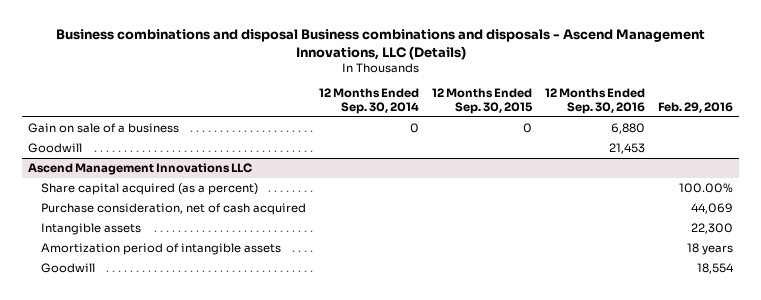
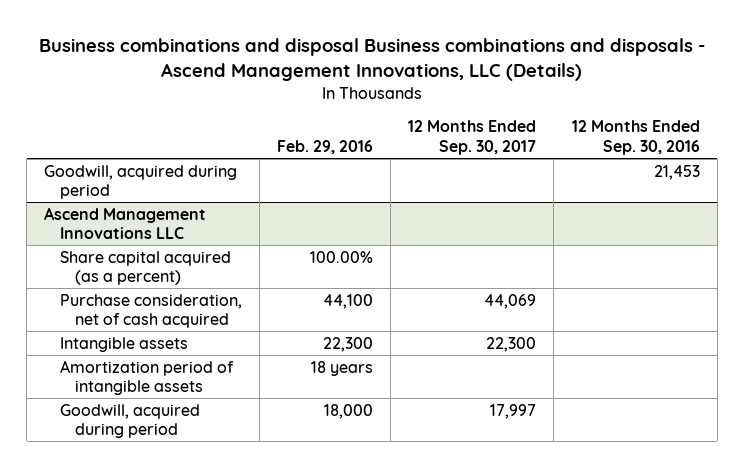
- | 12 Months Ended Sep. 30, 2014 | 12 Months Ended Sep. 30, 2015 | 12 Months Ended Sep. 30, 2016 | Feb. 29, 2016
+ | Feb. 29, 2016 | 12 Months Ended Sep. 30, 2017 | 12 Months Ended Sep. 30, 2016
- Gain on sale of a business | 0 | 0 | 6,880 |
- Goodwill | | | 21,453 |
+ Goodwill, acquired during period | | | 21,453
@ Ascend Management Innovations LLC
- Purchase consideration, net of cash acquired | | | | 44,069
+ Purchase consideration, net of cash acquired | 44,100 | 44,069 |
- Goodwill | | | | 18,554
+ Goodwill, acquired during period | 18,000 | 17,997 |

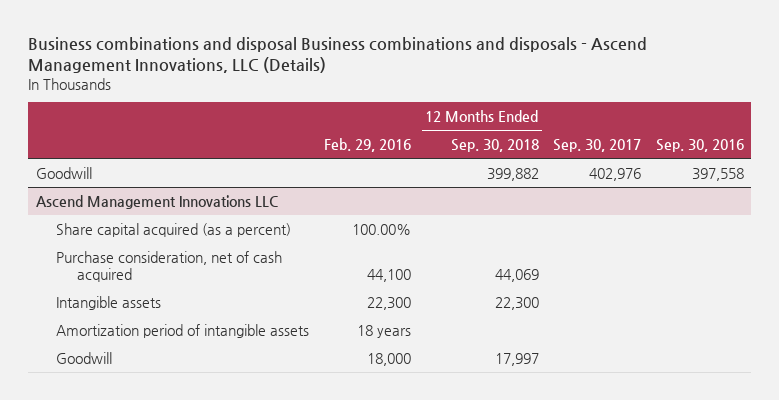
- | Feb. 29, 2016 | 12 Months Ended Sep. 30, 2017 | 12 Months Ended Sep. 30, 2016
+ | Feb. 29, 2016 | 12 Months Ended Sep. 30, 2018 | Sep. 30, 2017 | Sep. 30, 2016
- Goodwill, acquired during period | | | 21,453
+ Goodwill | | 399,882 | 402,976 | 397,558
@ Ascend Management Innovations LLC
- Goodwill, acquired during period | 18,000 | 17,997 |
+ Goodwill | 18,000 | 17,997 | |

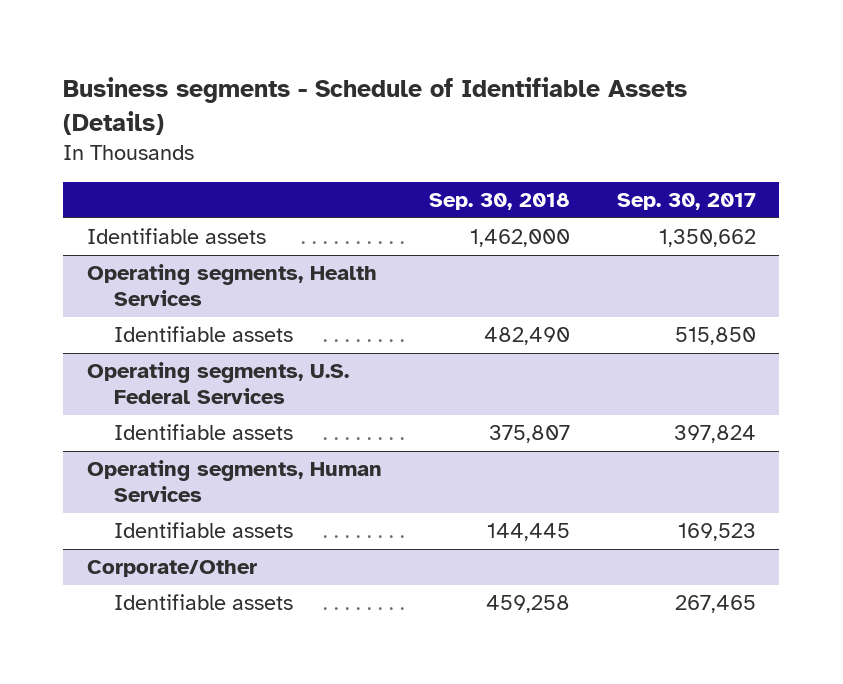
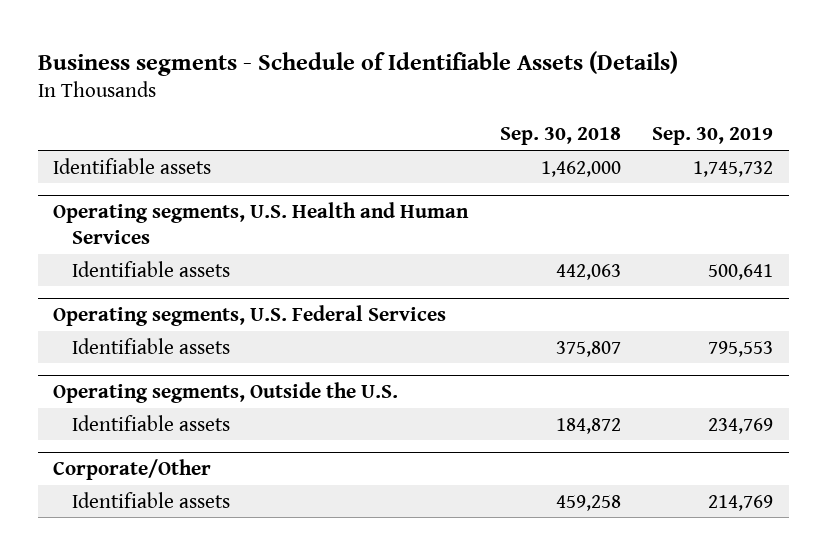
- | Sep. 30, 2018 | Sep. 30, 2017
+ | Sep. 30, 2018 | Sep. 30, 2019
- Operating segments, Health Services
- Identifiable assets | 482,490 | 515,850
+ Operating segments, U.S. Health and Human Services
+ Identifiable assets | 442,063 | 500,641
- Operating segments, Human Services
- Identifiable assets | 144,445 | 169,523
+ Operating segments, Outside the U.S.
+ Identifiable assets | 184,872 | 234,769

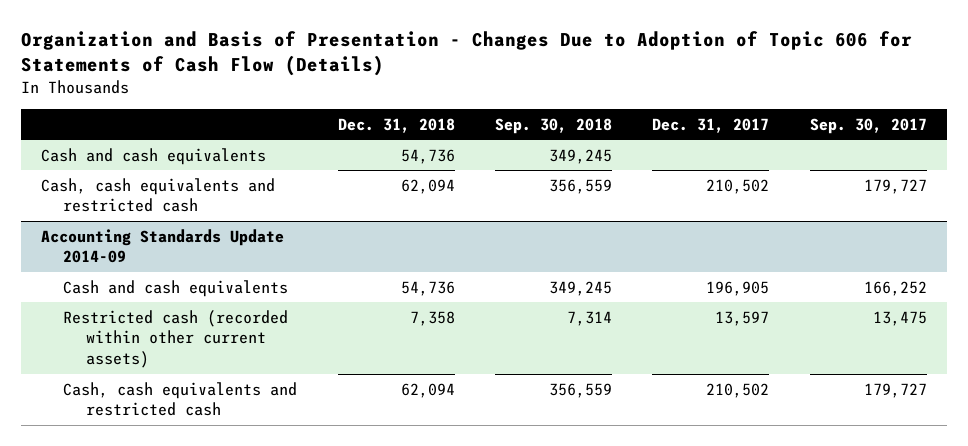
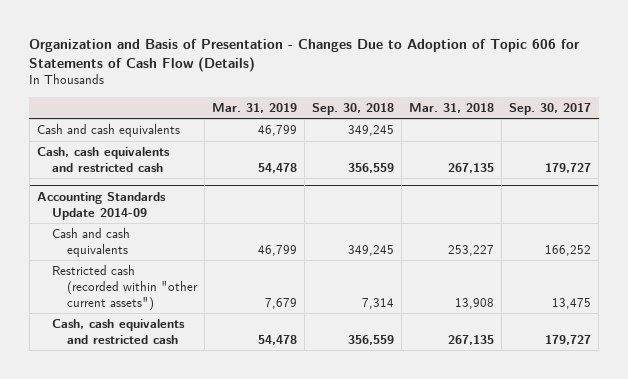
- | Dec. 31, 2018 | Sep. 30, 2018 | Dec. 31, 2017 | Sep. 30, 2017
+ | Mar. 31, 2019 | Sep. 30, 2018 | Mar. 31, 2018 | Sep. 30, 2017
@ Accounting Standards Update 2014-09
- Restricted cash (recorded within other current assets) | 7,358 | 7,314 | 13,597 | 13,475
+ Restricted cash (recorded within "other current assets") | 7,679 | 7,314 | 13,908 | 13,475

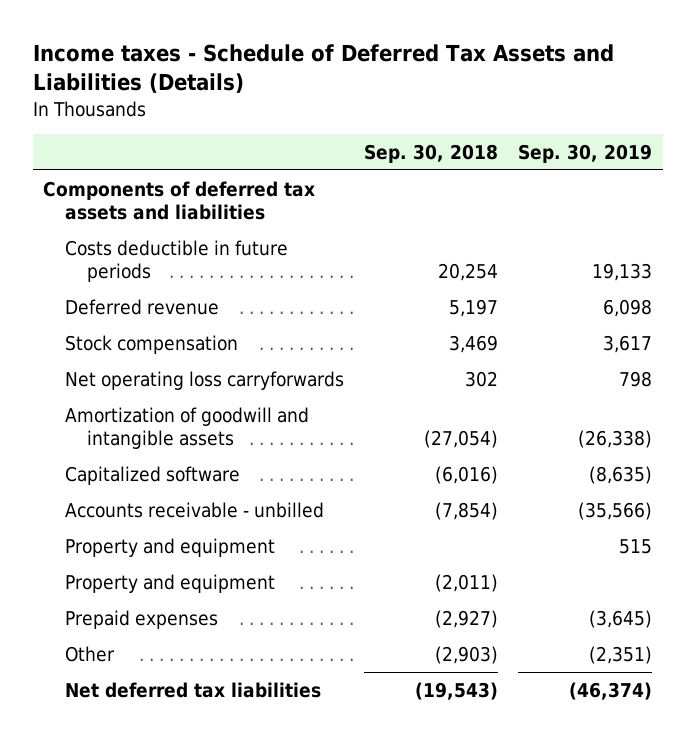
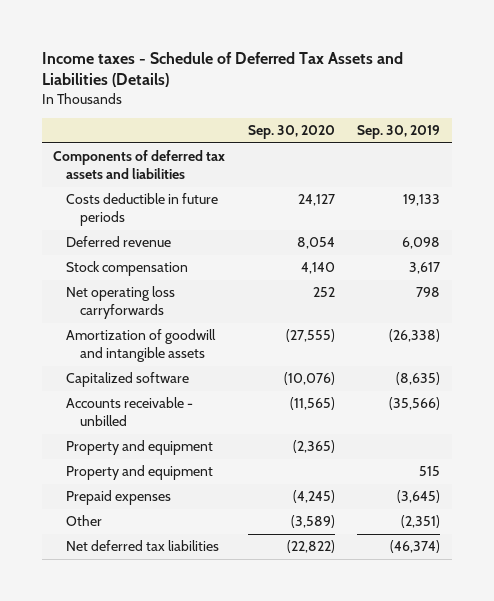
- | Sep. 30, 2018 | Sep. 30, 2019
+ | Sep. 30, 2020 | Sep. 30, 2019
moved down: Property and equipment | | 515

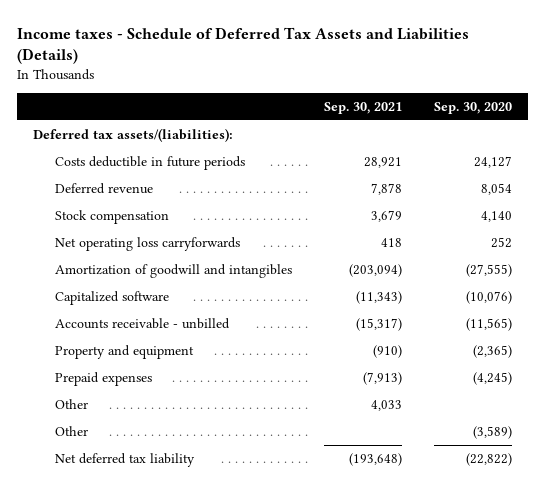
- | Sep. 30, 2020 | Sep. 30, 2019
+ | Sep. 30, 2021 | Sep. 30, 2020
- Components of deferred tax assets and liabilities
+ Deferred tax assets/(liabilities):
- Amortization of goodwill and intangible assets | (27,555) | (26,338)
+ Amortization of goodwill and intangibles | (203,094) | (27,555)
- Property and equipment | | 515
+ Other | 4,033 |
- Net deferred tax liabilities | (22,822) | (46,374)
+ Net deferred tax liability | (193,648) | (22,822)

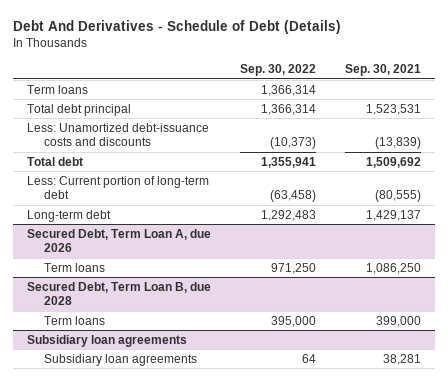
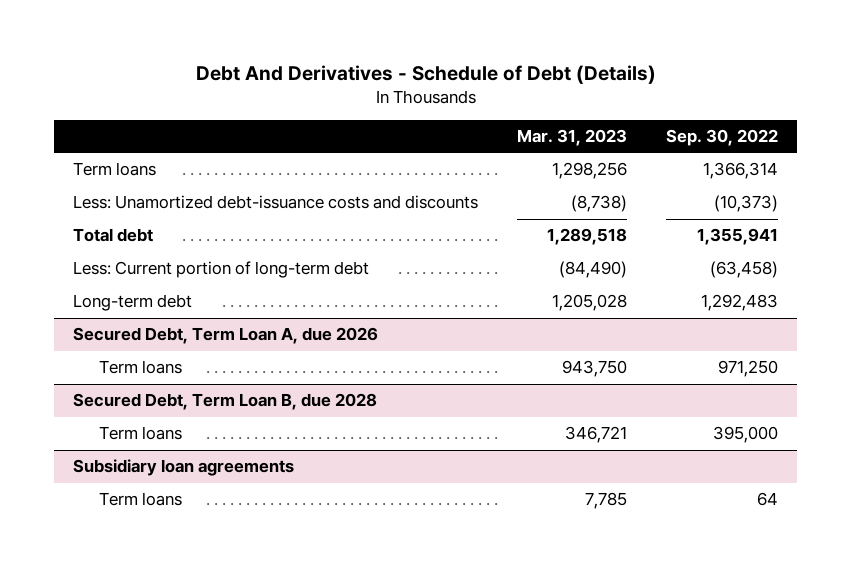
- | Sep. 30, 2022 | Sep. 30, 2021
+ | Mar. 31, 2023 | Sep. 30, 2022
- Total debt principal | 1,366,314 | 1,523,531
@ Subsidiary loan agreements
- Subsidiary loan agreements | 64 | 38,281
+ Term loans | 7,785 | 64

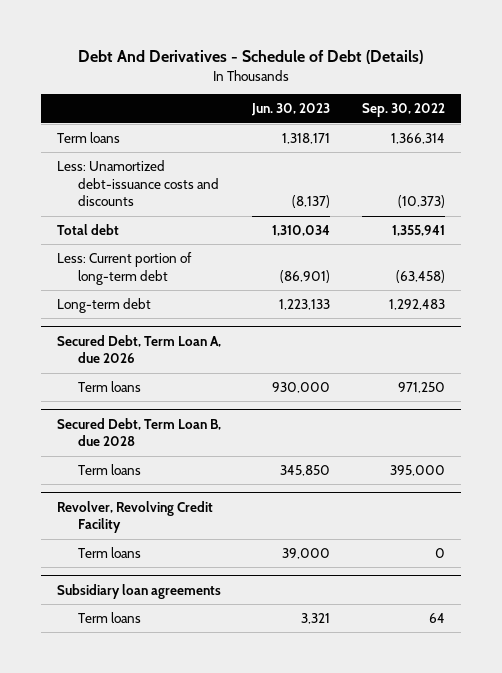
- | Mar. 31, 2023 | Sep. 30, 2022
+ | Jun. 30, 2023 | Sep. 30, 2022
+ Revolver, Revolving Credit Facility
+ Term loans | 39,000 | 0

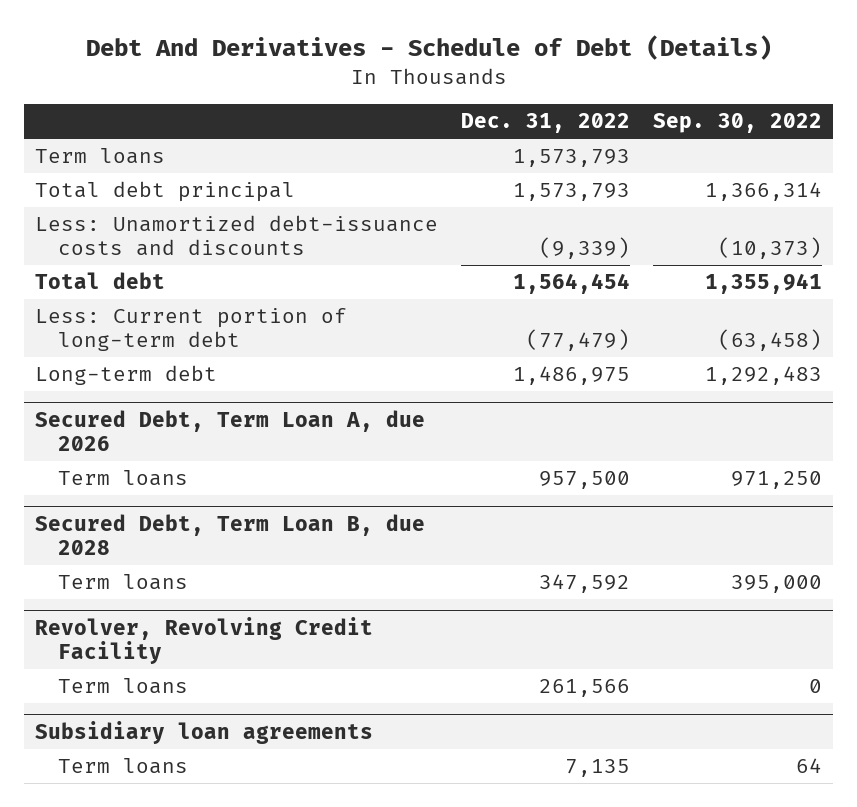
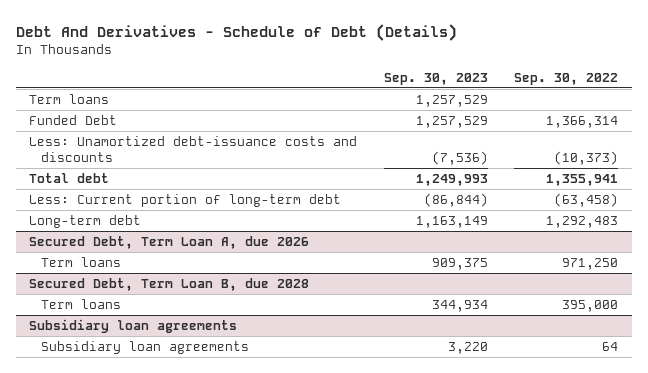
- | Dec. 31, 2022 | Sep. 30, 2022
+ | Sep. 30, 2023 | Sep. 30, 2022
- Total debt principal | 1,573,793 | 1,366,314
+ Funded Debt | 1,257,529 | 1,366,314
- Revolver, Revolving Credit Facility
- Term loans | 261,566 | 0
@ Subsidiary loan agreements
- Term loans | 7,135 | 64
+ Subsidiary loan agreements | 3,220 | 64

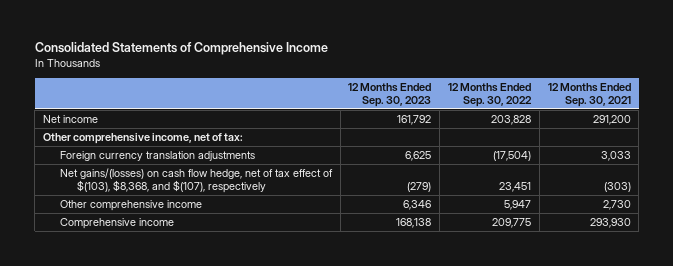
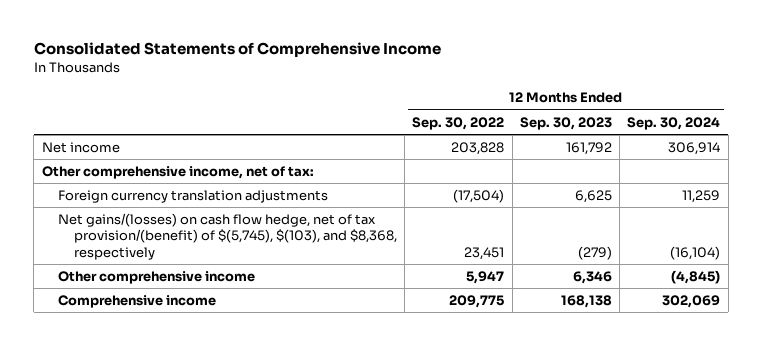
- | 12 Months Ended Sep. 30, 2023 | 12 Months Ended Sep. 30, 2022 | 12 Months Ended Sep. 30, 2021
+ | 12 Months Ended Sep. 30, 2022 | 12 Months Ended Sep. 30, 2023 | 12 Months Ended Sep. 30, 2024
- Net gains/(losses) on cash flow hedge, net of tax effect of $(103), $8,368, and $(107), respectively | (279) | 23,451 | (303)
+ Net gains/(losses) on cash flow hedge, net of tax provision/(benefit) of $(5,745), $(103), and $8,368, respectively | 23,451 | (279) | (16,104)

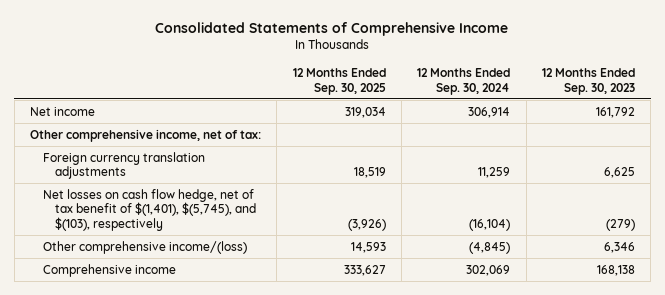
- | 12 Months Ended Sep. 30, 2022 | 12 Months Ended Sep. 30, 2023 | 12 Months Ended Sep. 30, 2024
+ | 12 Months Ended Sep. 30, 2025 | 12 Months Ended Sep. 30, 2024 | 12 Months Ended Sep. 30, 2023
- Net gains/(losses) on cash flow hedge, net of tax provision/(benefit) of $(5,745), $(103), and $8,368, respectively | 23,451 | (279) | (16,104)
- Other comprehensive income | 5,947 | 6,346 | (4,845)
+ Net losses on cash flow hedge, net of tax benefit of $(1,401), $(5,745), and $(103), respectively | (3,926) | (16,104) | (279)
+ Other comprehensive income/(loss) | 14,593 | (4,845) | 6,346

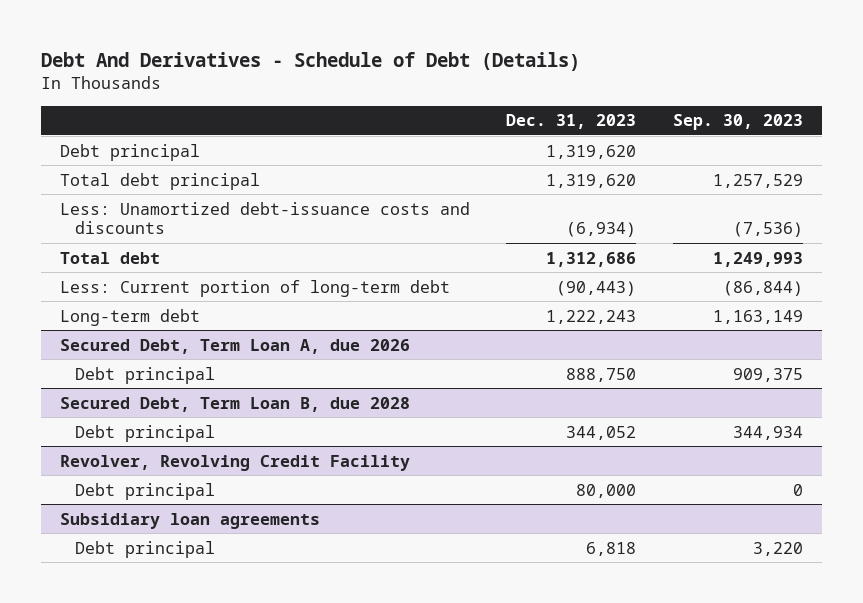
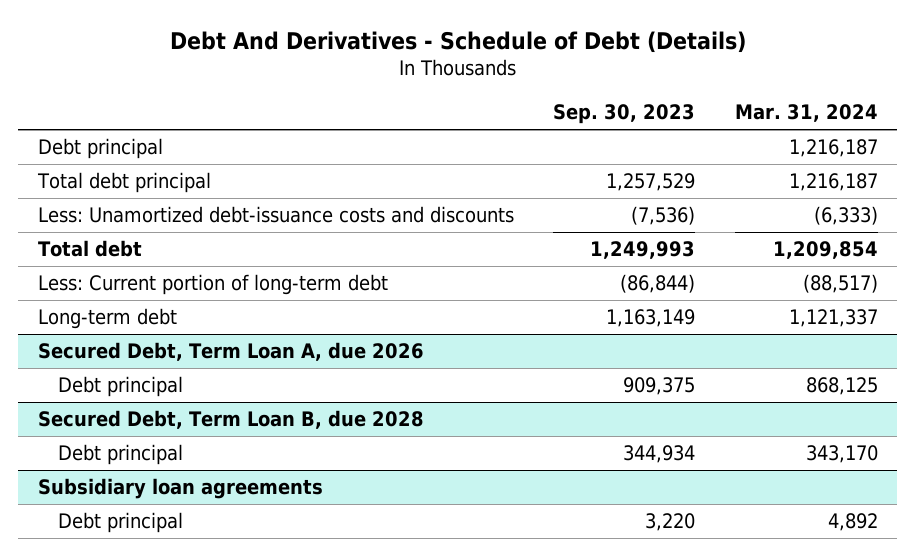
- | Dec. 31, 2023 | Sep. 30, 2023
+ | Sep. 30, 2023 | Mar. 31, 2024
- Revolver, Revolving Credit Facility
- Debt principal | 80,000 | 0

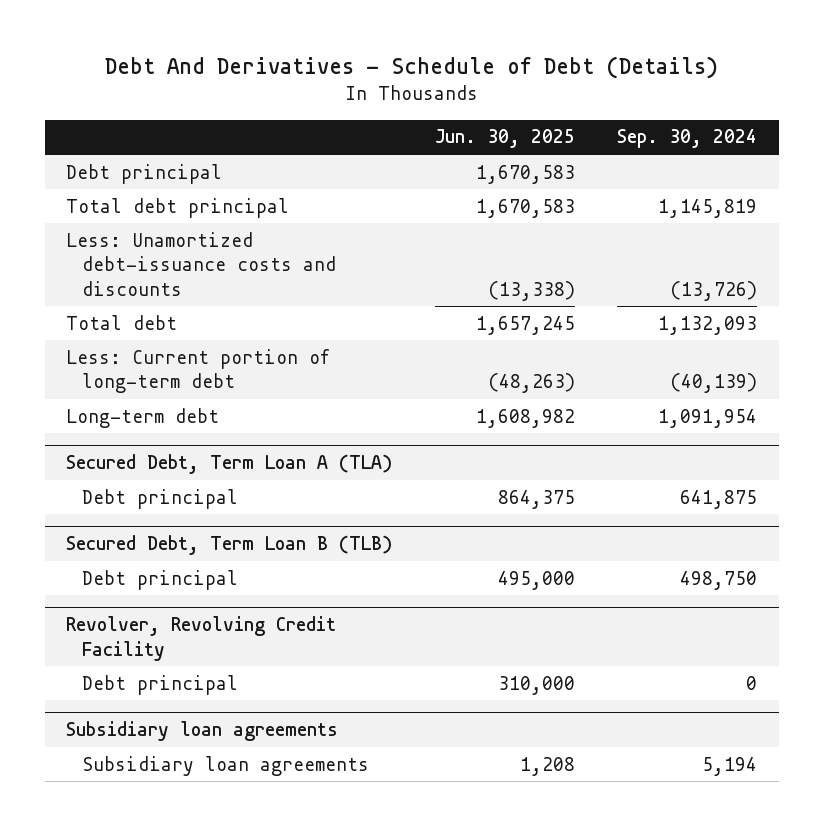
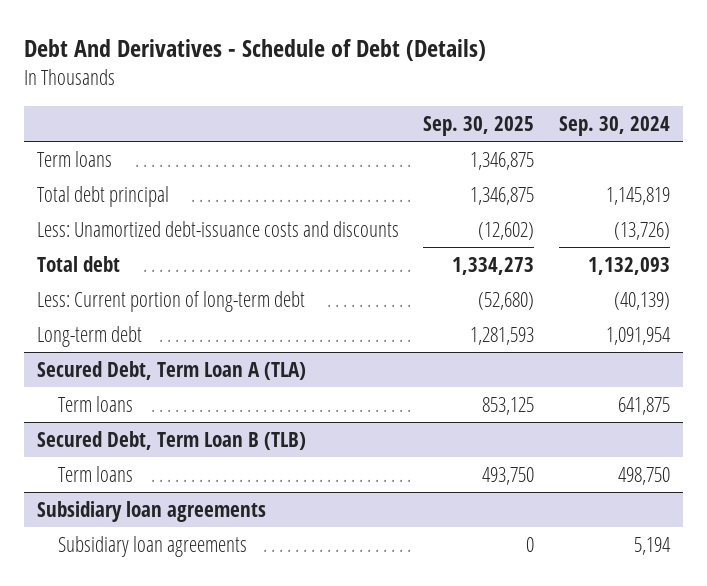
- | Jun. 30, 2025 | Sep. 30, 2024
+ | Sep. 30, 2025 | Sep. 30, 2024
- Debt principal | 1,670,583 |
+ Term loans | 1,346,875 |
@ Secured Debt, Term Loan A (TLA)
- Debt principal | 864,375 | 641,875
+ Term loans | 853,125 | 641,875
@ Secured Debt, Term Loan B (TLB)
- Debt principal | 495,000 | 498,750
- Revolver, Revolving Credit Facility
- Debt principal | 310,000 | 0
@ Secured Debt, Term Loan B (TLB)
+ Term loans | 493,750 | 498,750

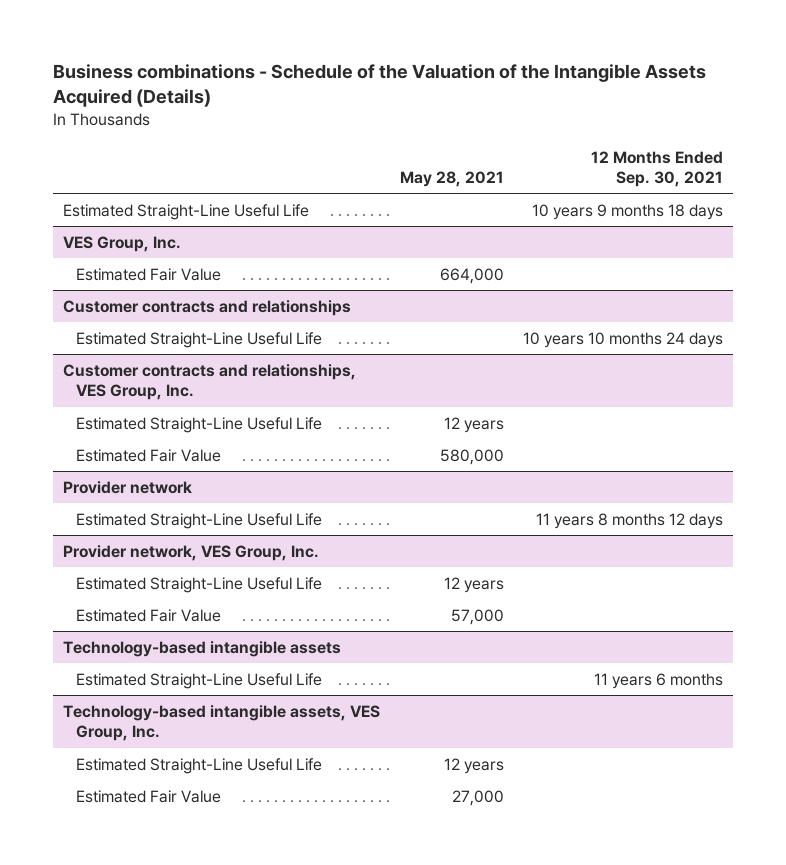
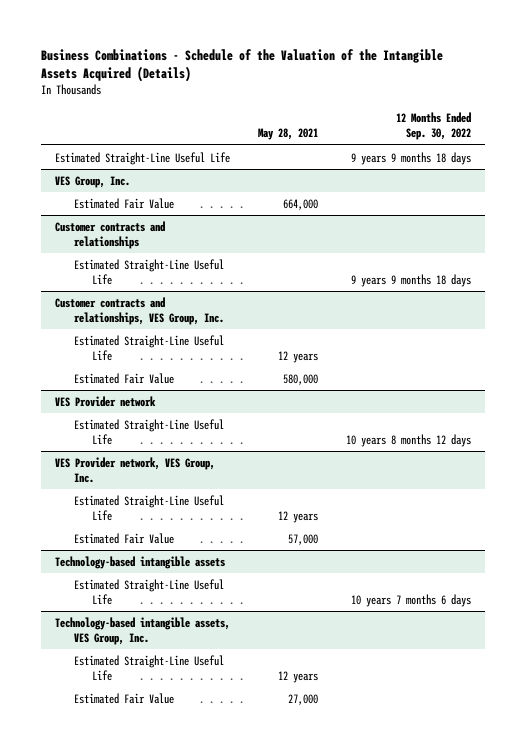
- Business combinations - Schedule of the Valuation of the Intangible Assets Acquired (Details)
+ Business Combinations - Schedule of the Valuation of the Intangible Assets Acquired (Details)
- | May 28, 2021 | 12 Months Ended Sep. 30, 2021
+ | May 28, 2021 | 12 Months Ended Sep. 30, 2022
- Provider network
+ VES Provider network
- Provider network, VES Group, Inc.
+ VES Provider network, VES Group, Inc.

